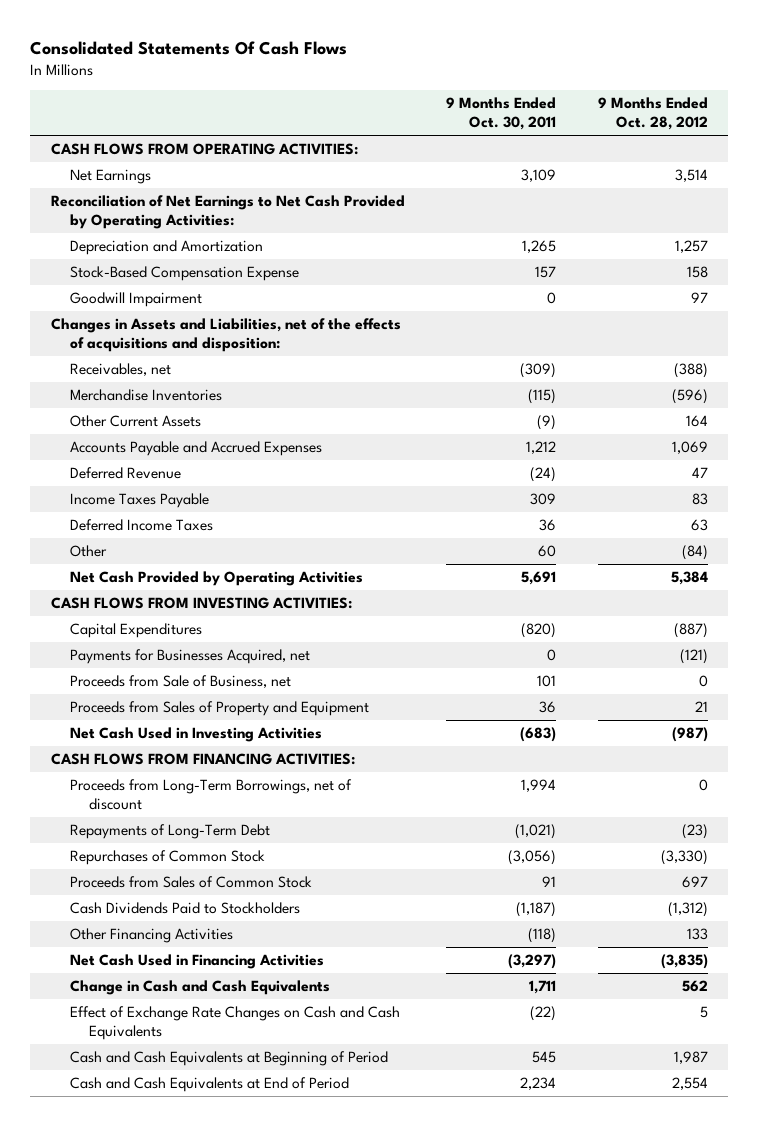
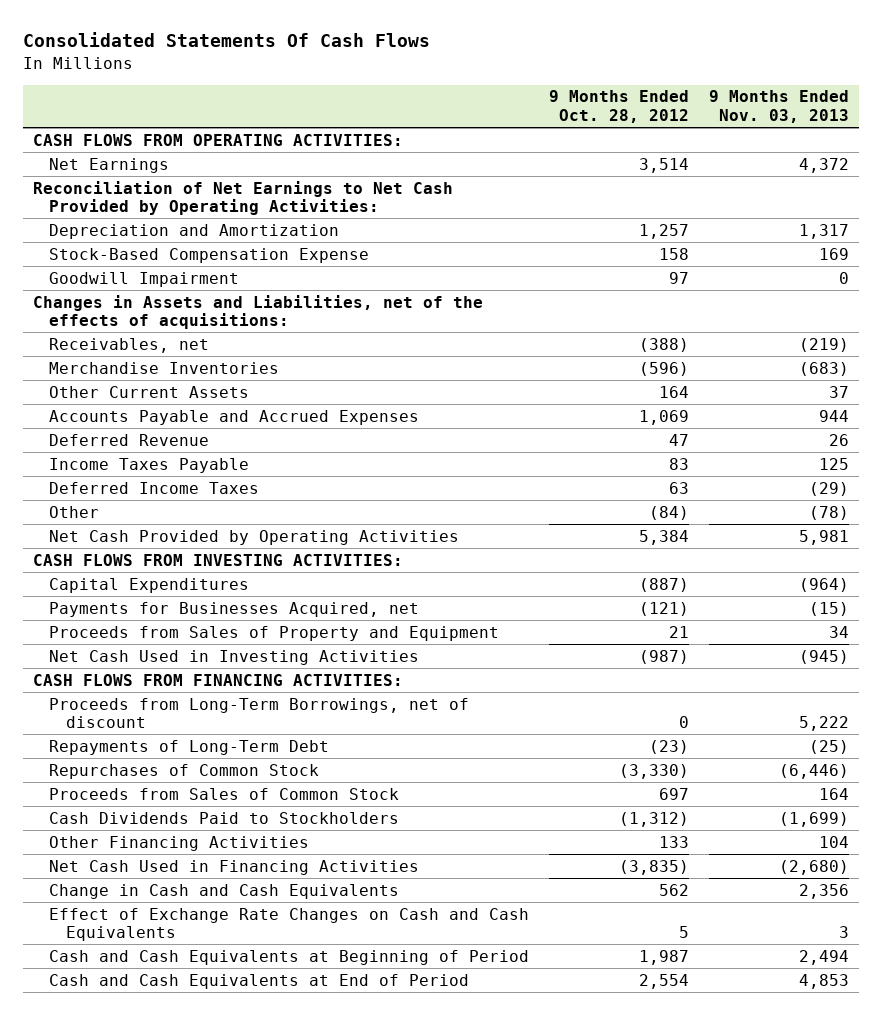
- | 9 Months Ended Oct. 30, 2011 | 9 Months Ended Oct. 28, 2012
+ | 9 Months Ended Oct. 28, 2012 | 9 Months Ended Nov. 03, 2013
- Changes in Assets and Liabilities, net of the effects of acquisitions and disposition:
+ Changes in Assets and Liabilities, net of the effects of acquisitions:
- Proceeds from Sale of Business, net | 101 | 0

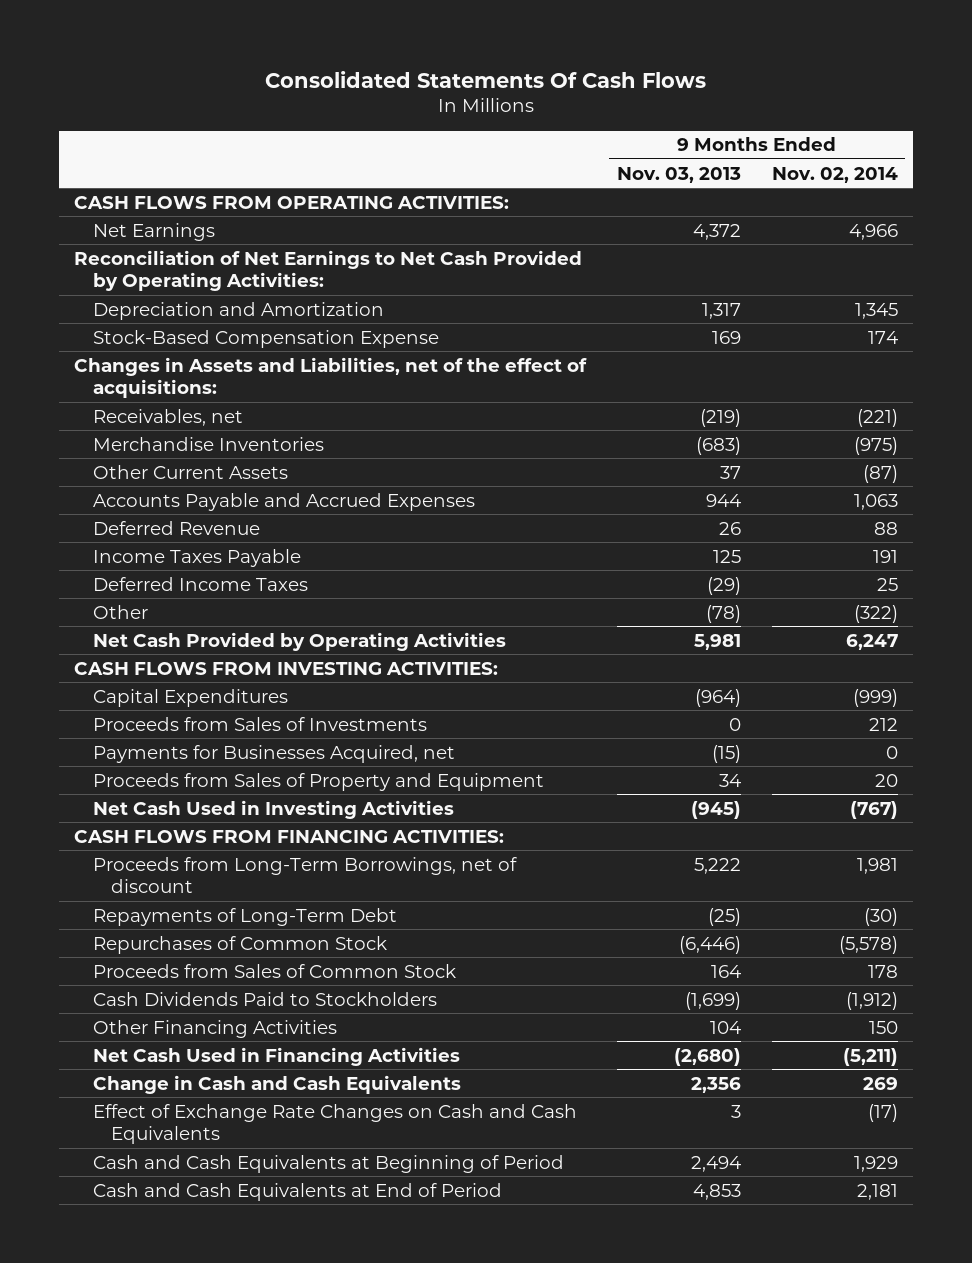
- | 9 Months Ended Oct. 28, 2012 | 9 Months Ended Nov. 03, 2013
+ | 9 Months Ended Nov. 03, 2013 | 9 Months Ended Nov. 02, 2014
- Goodwill Impairment | 97 | 0
- Changes in Assets and Liabilities, net of the effects of acquisitions:
+ Changes in Assets and Liabilities, net of the effect of acquisitions:
+ Proceeds from Sales of Investments | 0 | 212

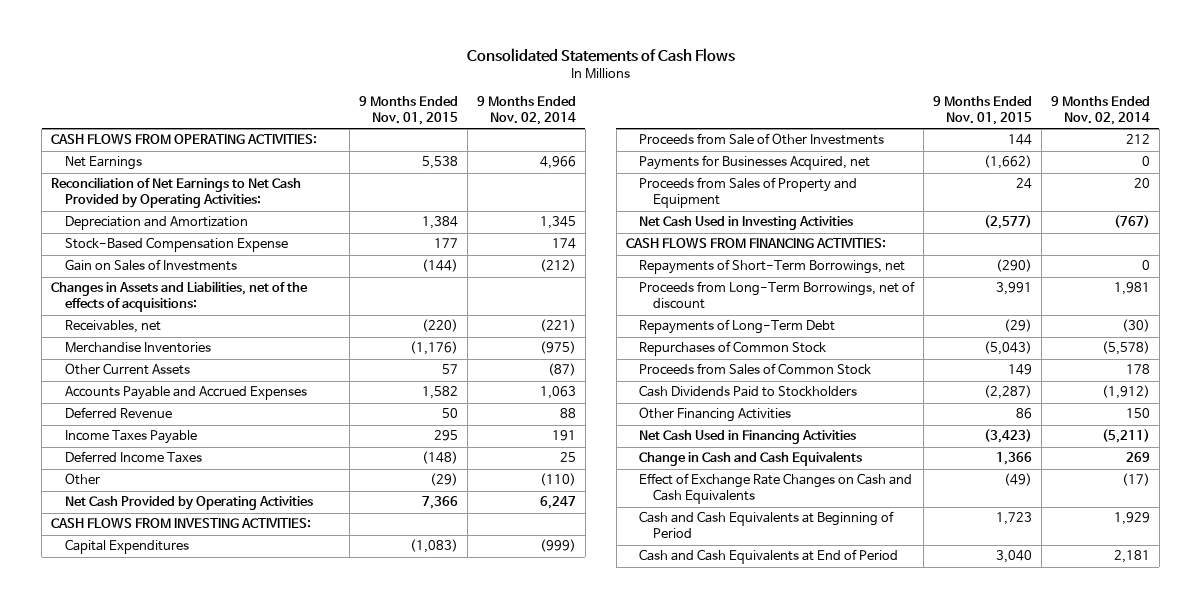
- Consolidated Statements Of Cash Flows
+ Consolidated Statements of Cash Flows
- | 9 Months Ended Nov. 03, 2013 | 9 Months Ended Nov. 02, 2014
+ | 9 Months Ended Nov. 01, 2015 | 9 Months Ended Nov. 02, 2014
- Changes in Assets and Liabilities, net of the effect of acquisitions:
+ Gain on Sales of Investments | (144) | (212)
+ Changes in Assets and Liabilities, net of the effects of acquisitions:
- Other | (78) | (322)
+ Other | (29) | (110)
- Proceeds from Sales of Investments | 0 | 212
+ Proceeds from Sale of Other Investments | 144 | 212
+ Repayments of Short-Term Borrowings, net | (290) | 0

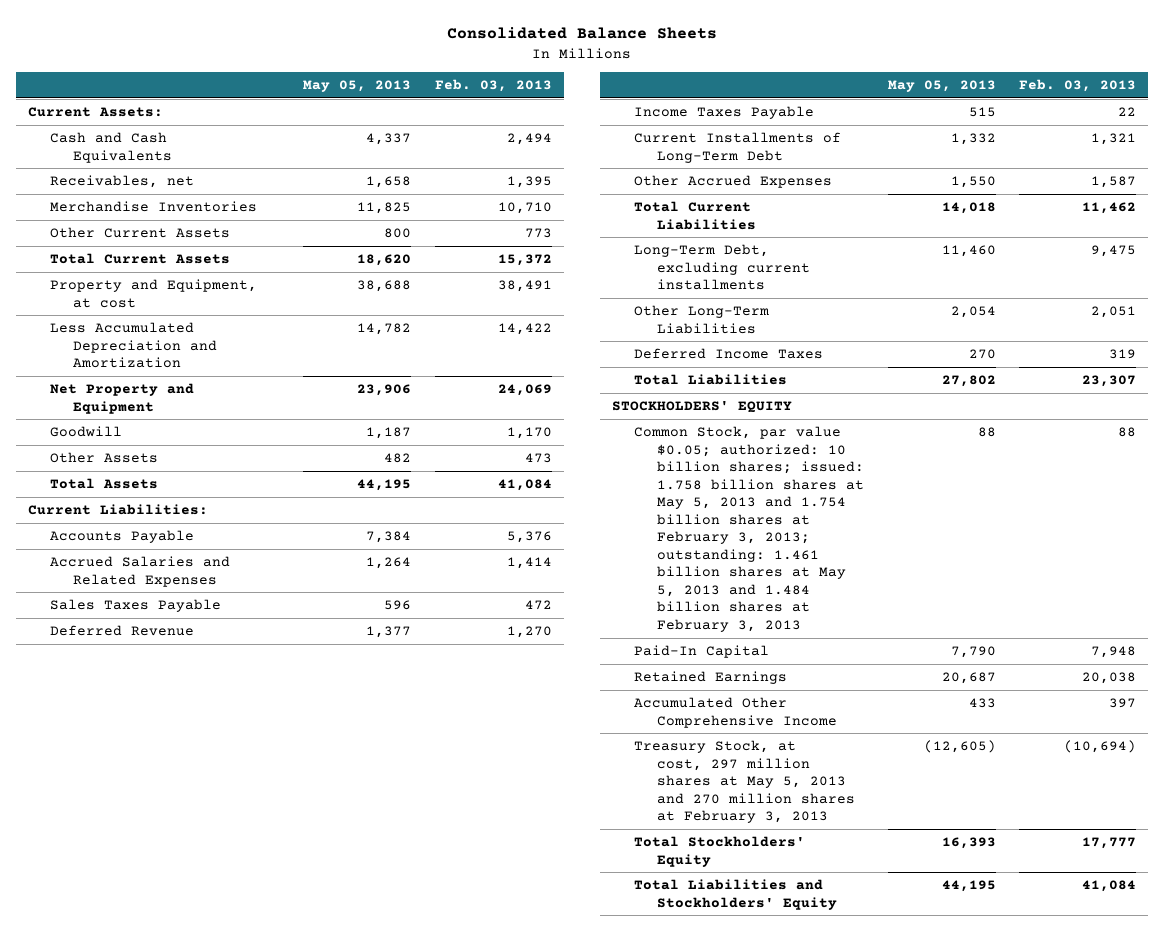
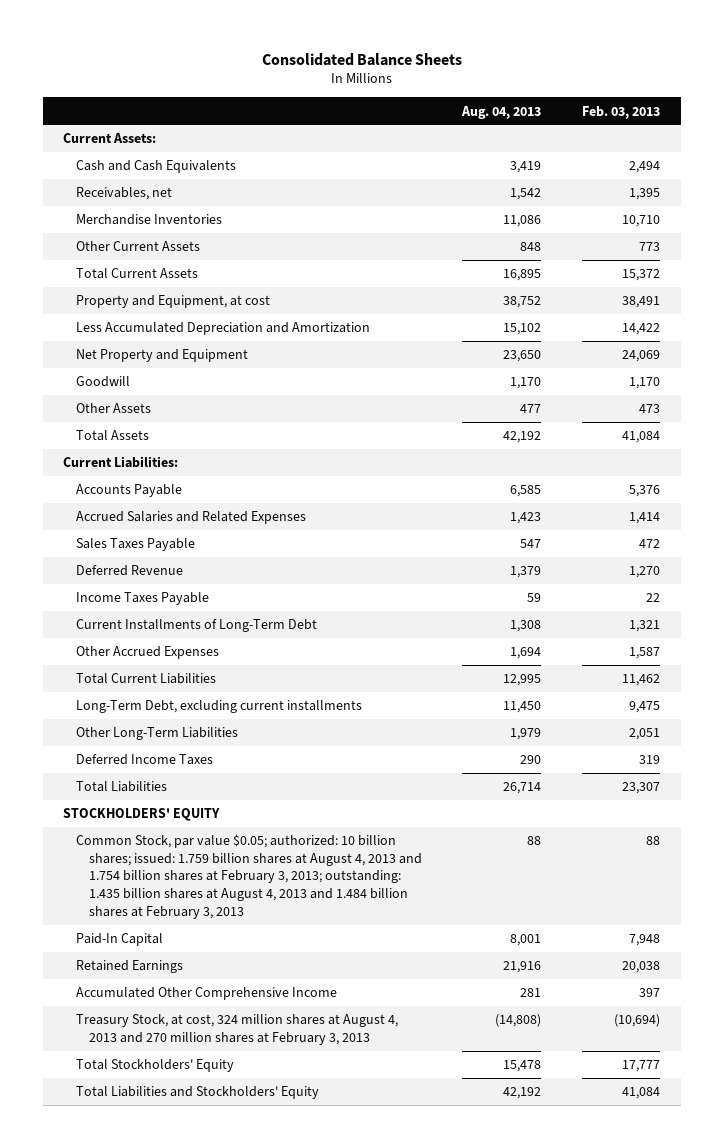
- | May 05, 2013 | Feb. 03, 2013
+ | Aug. 04, 2013 | Feb. 03, 2013
- Common Stock, par value $0.05; authorized: 10 billion shares; issued: 1.758 billion shares at May 5, 2013 and 1.754 billion shares at February 3, 2013; outstanding: 1.461 billion shares at May 5, 2013 and 1.484 billion shares at February 3, 2013 | 88 | 88
+ Common Stock, par value $0.05; authorized: 10 billion shares; issued: 1.759 billion shares at August 4, 2013 and 1.754 billion shares at February 3, 2013; outstanding: 1.435 billion shares at August 4, 2013 and 1.484 billion shares at February 3, 2013 | 88 | 88
- Treasury Stock, at cost, 297 million shares at May 5, 2013 and 270 million shares at February 3, 2013 | (12,605) | (10,694)
+ Treasury Stock, at cost, 324 million shares at August 4, 2013 and 270 million shares at February 3, 2013 | (14,808) | (10,694)

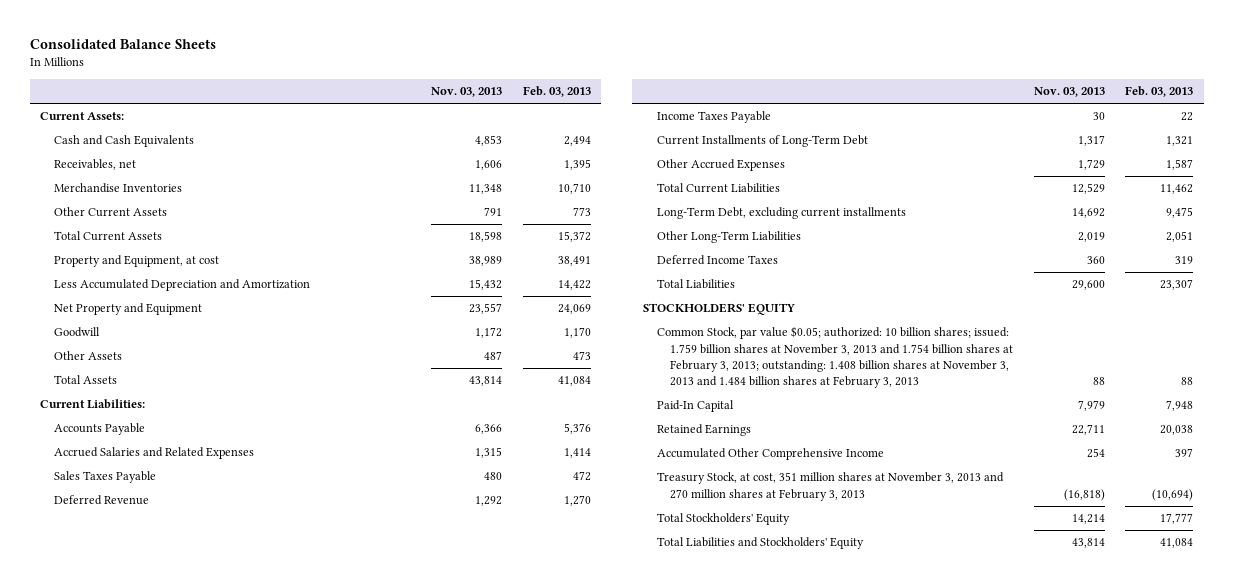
- | Aug. 04, 2013 | Feb. 03, 2013
+ | Nov. 03, 2013 | Feb. 03, 2013
- Common Stock, par value $0.05; authorized: 10 billion shares; issued: 1.759 billion shares at August 4, 2013 and 1.754 billion shares at February 3, 2013; outstanding: 1.435 billion shares at August 4, 2013 and 1.484 billion shares at February 3, 2013 | 88 | 88
+ Common Stock, par value $0.05; authorized: 10 billion shares; issued: 1.759 billion shares at November 3, 2013 and 1.754 billion shares at February 3, 2013; outstanding: 1.408 billion shares at November 3, 2013 and 1.484 billion shares at February 3, 2013 | 88 | 88
- Treasury Stock, at cost, 324 million shares at August 4, 2013 and 270 million shares at February 3, 2013 | (14,808) | (10,694)
+ Treasury Stock, at cost, 351 million shares at November 3, 2013 and 270 million shares at February 3, 2013 | (16,818) | (10,694)

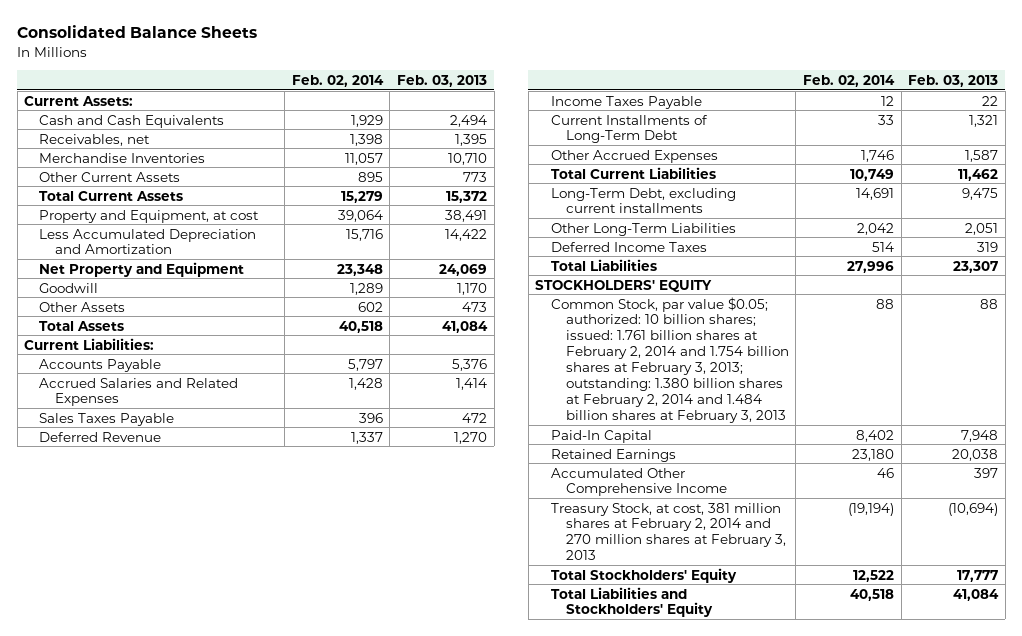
- | Nov. 03, 2013 | Feb. 03, 2013
+ | Feb. 02, 2014 | Feb. 03, 2013
- Common Stock, par value $0.05; authorized: 10 billion shares; issued: 1.759 billion shares at November 3, 2013 and 1.754 billion shares at February 3, 2013; outstanding: 1.408 billion shares at November 3, 2013 and 1.484 billion shares at February 3, 2013 | 88 | 88
+ Common Stock, par value $0.05; authorized: 10 billion shares; issued: 1.761 billion shares at February 2, 2014 and 1.754 billion shares at February 3, 2013; outstanding: 1.380 billion shares at February 2, 2014 and 1.484 billion shares at February 3, 2013 | 88 | 88
- Treasury Stock, at cost, 351 million shares at November 3, 2013 and 270 million shares at February 3, 2013 | (16,818) | (10,694)
+ Treasury Stock, at cost, 381 million shares at February 2, 2014 and 270 million shares at February 3, 2013 | (19,194) | (10,694)

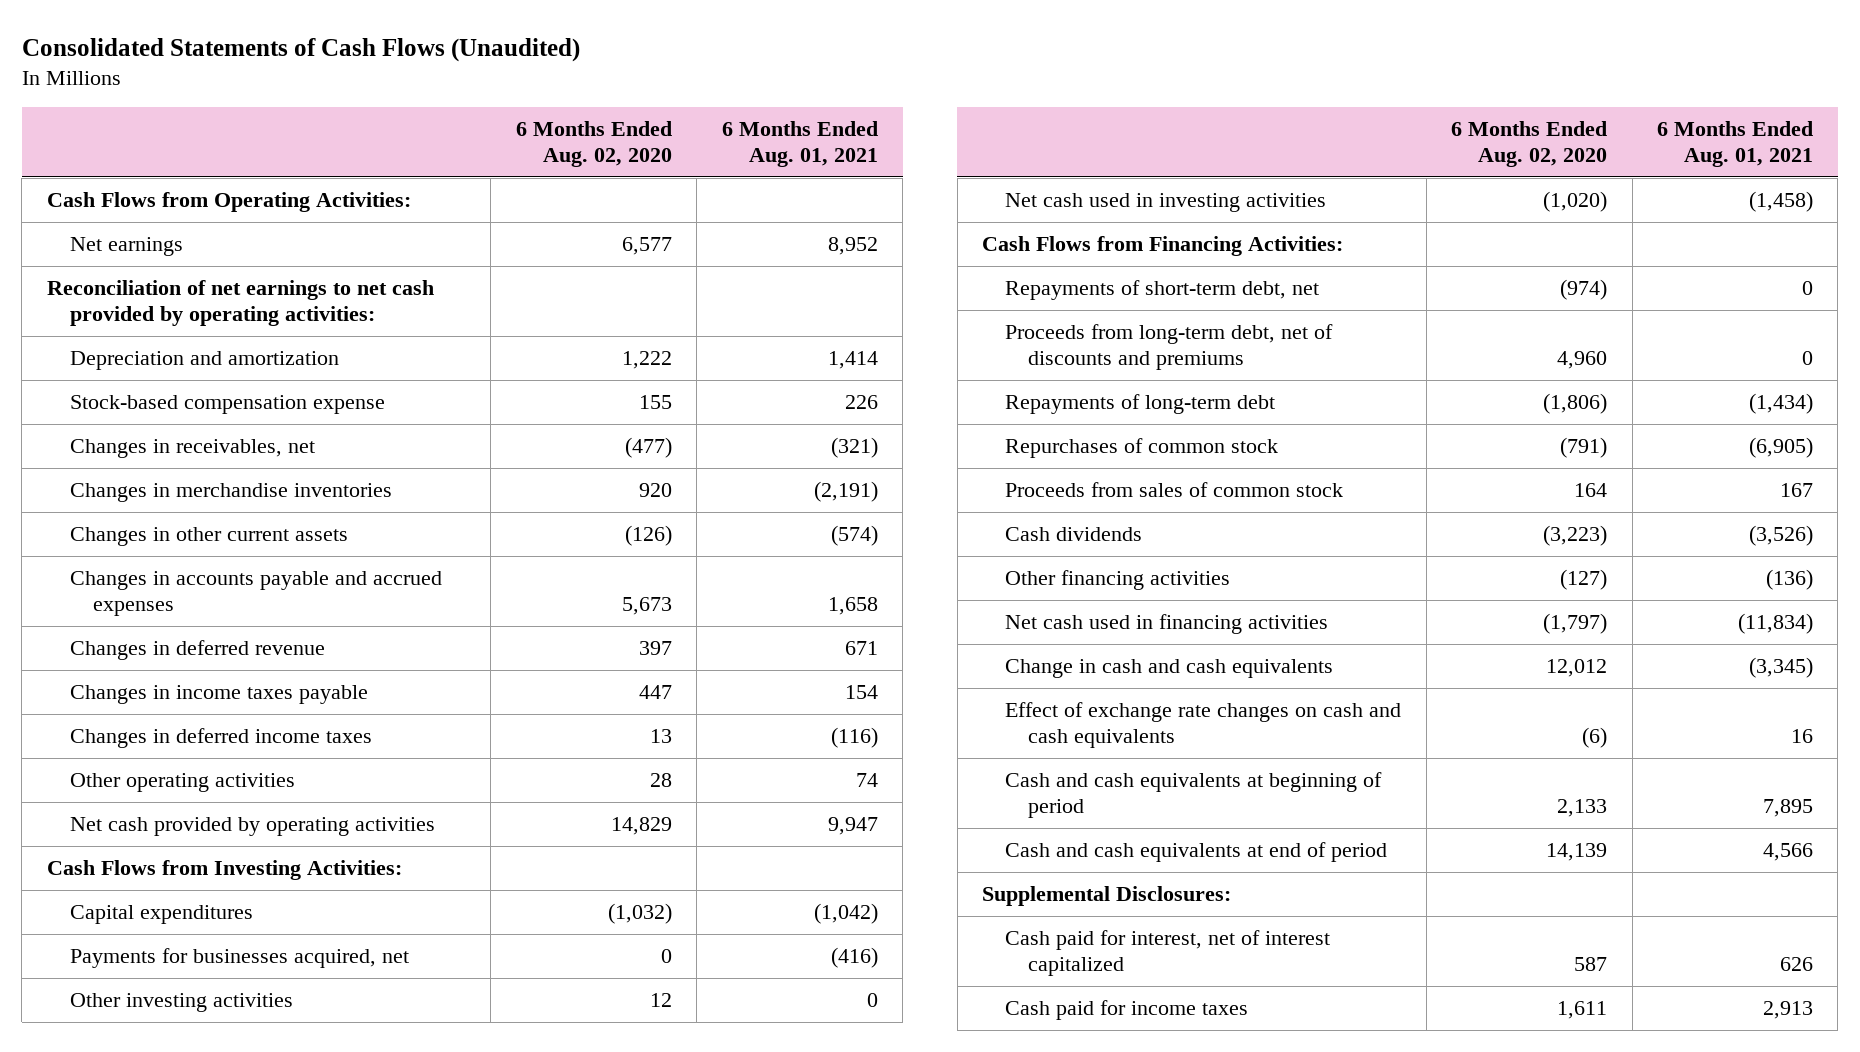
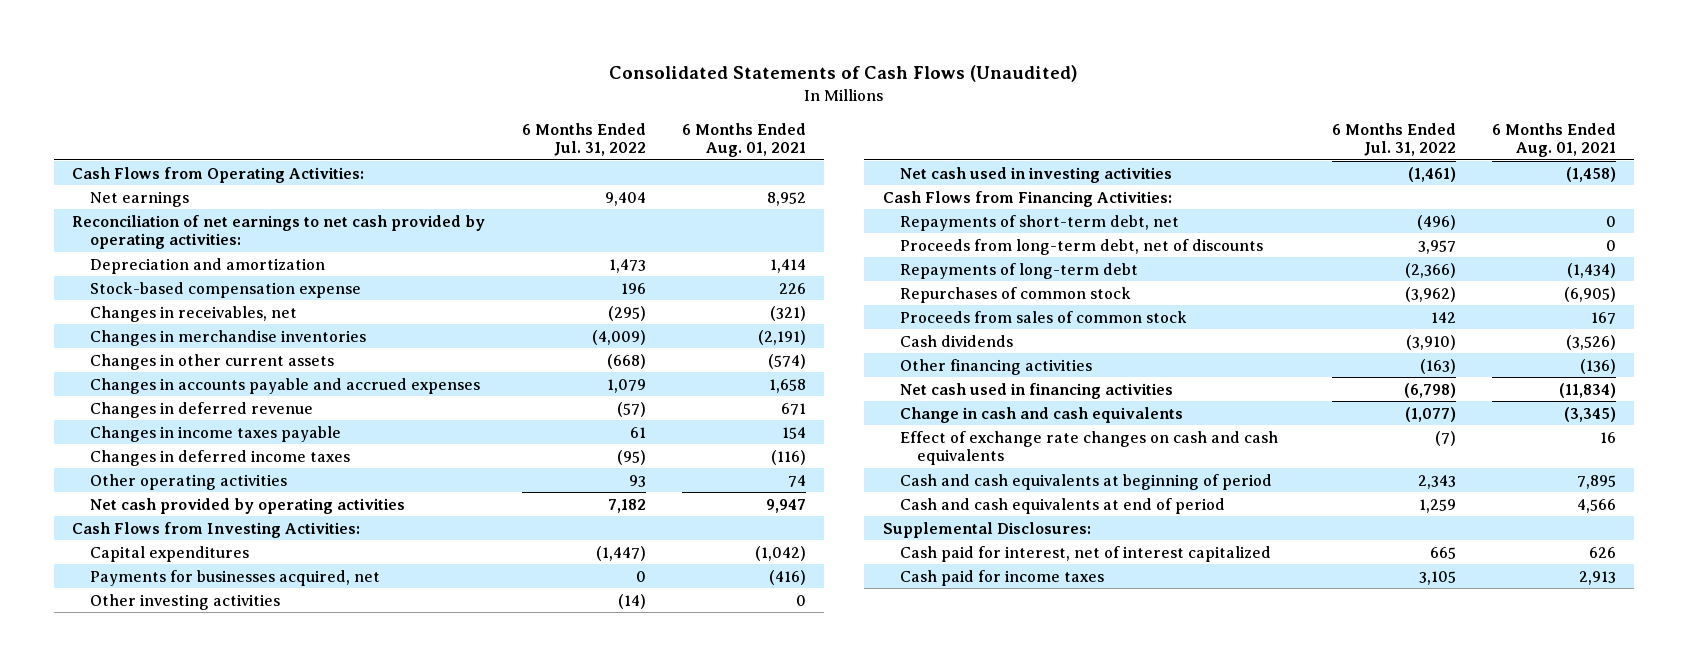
- | 6 Months Ended Aug. 02, 2020 | 6 Months Ended Aug. 01, 2021
+ | 6 Months Ended Jul. 31, 2022 | 6 Months Ended Aug. 01, 2021
- Proceeds from long-term debt, net of discounts and premiums | 4,960 | 0
+ Proceeds from long-term debt, net of discounts | 3,957 | 0

